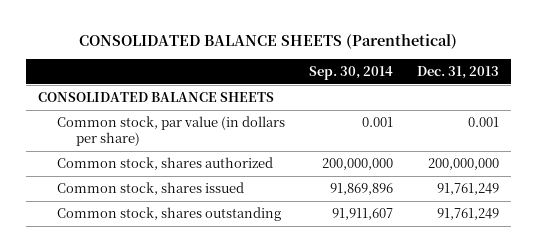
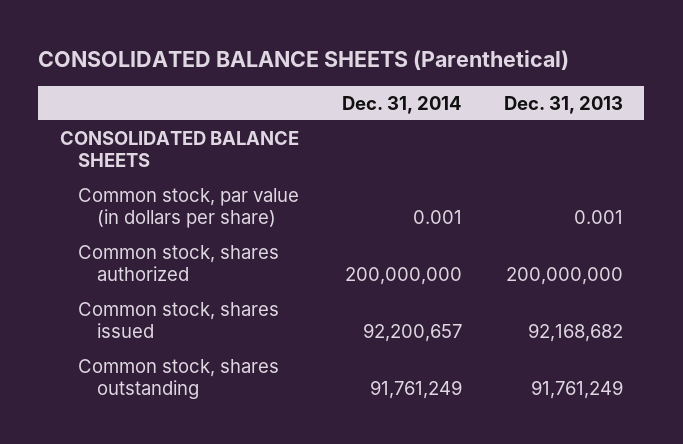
- | Sep. 30, 2014 | Dec. 31, 2013
+ | Dec. 31, 2014 | Dec. 31, 2013
- Common stock, shares issued | 91,869,896 | 91,761,249
+ Common stock, shares issued | 92,200,657 | 92,168,682

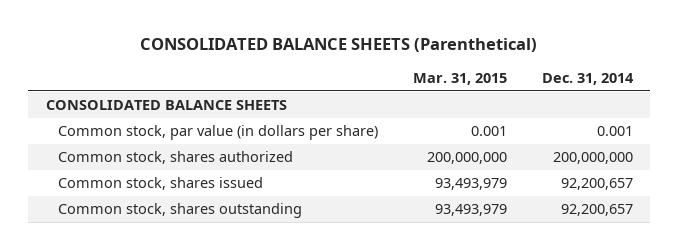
- | Dec. 31, 2014 | Dec. 31, 2013
+ | Mar. 31, 2015 | Dec. 31, 2014
- Common stock, shares outstanding | 91,761,249 | 91,761,249
+ Common stock, shares outstanding | 93,493,979 | 92,200,657

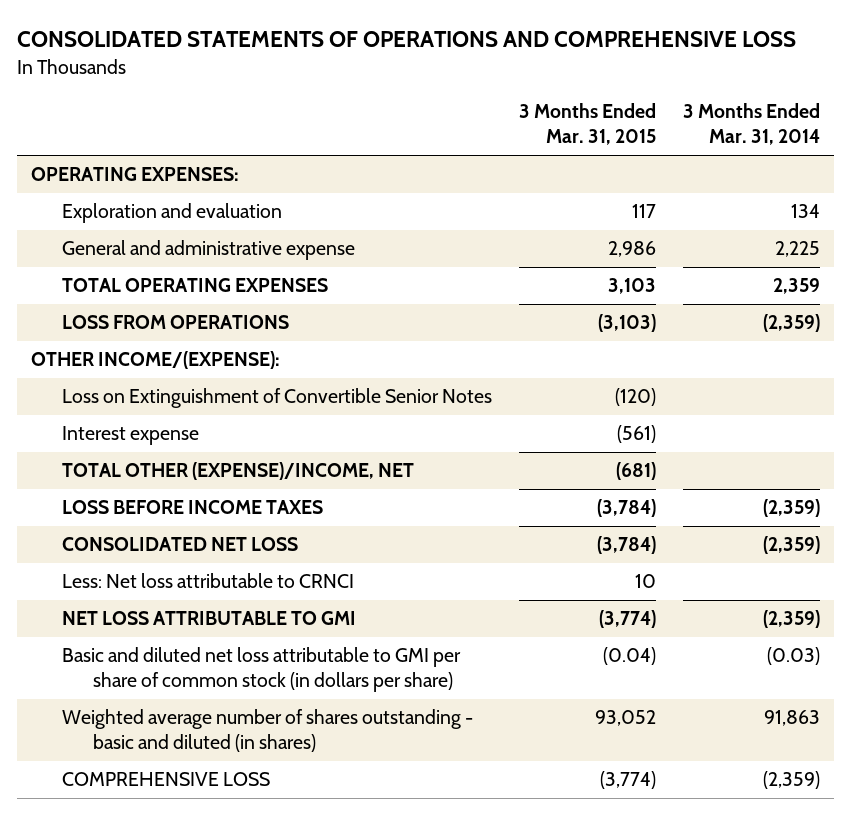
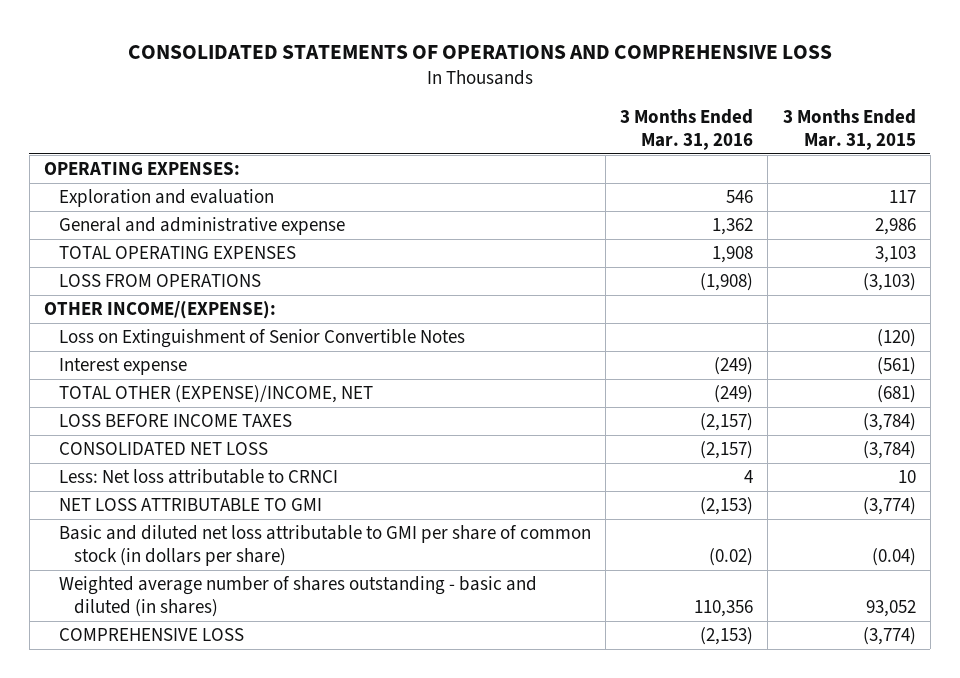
- | 3 Months Ended Mar. 31, 2015 | 3 Months Ended Mar. 31, 2014
+ | 3 Months Ended Mar. 31, 2016 | 3 Months Ended Mar. 31, 2015
- Loss on Extinguishment of Convertible Senior Notes | (120) |
+ Loss on Extinguishment of Senior Convertible Notes | | (120)

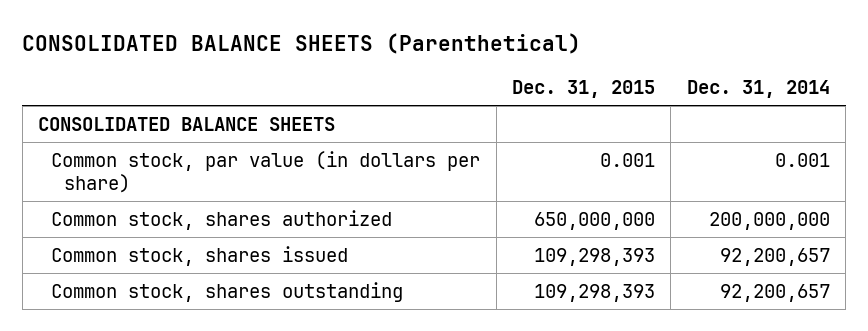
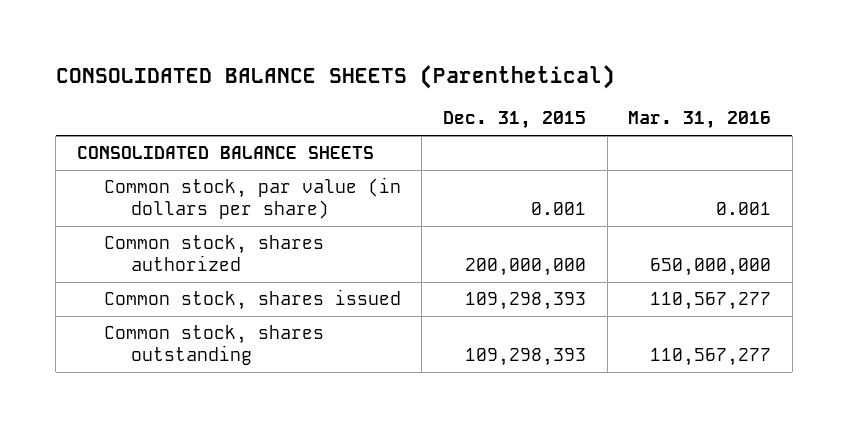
- | Dec. 31, 2015 | Dec. 31, 2014
+ | Dec. 31, 2015 | Mar. 31, 2016
- Common stock, shares authorized | 650,000,000 | 200,000,000
+ Common stock, shares authorized | 200,000,000 | 650,000,000

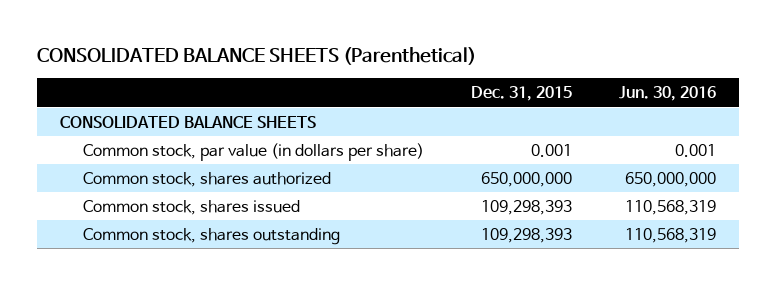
- | Dec. 31, 2015 | Mar. 31, 2016
+ | Dec. 31, 2015 | Jun. 30, 2016
- Common stock, shares authorized | 200,000,000 | 650,000,000
+ Common stock, shares authorized | 650,000,000 | 650,000,000

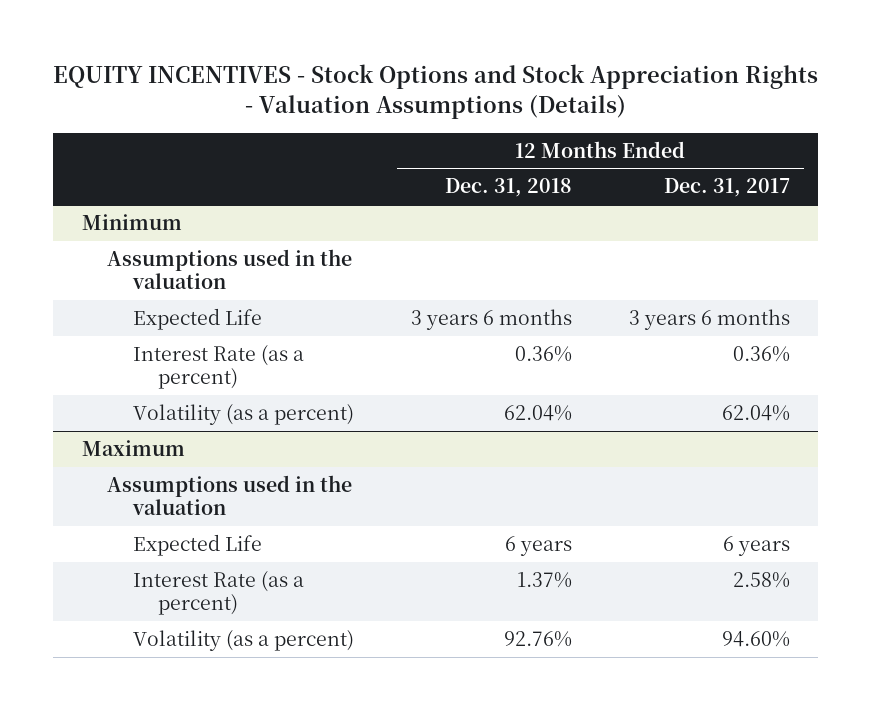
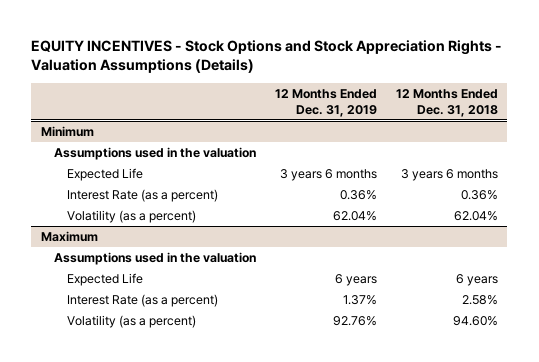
- | 12 Months Ended Dec. 31, 2018 | 12 Months Ended Dec. 31, 2017
+ | 12 Months Ended Dec. 31, 2019 | 12 Months Ended Dec. 31, 2018
@ Maximum
- Interest Rate (as a percent) | 1.37% | 2.58%
- Volatility (as a percent) | 92.76% | 94.60%
+ Interest Rate (as a percent) | 1.37% | 2.58%
+ Volatility (as a percent) | 92.76% | 94.60%

